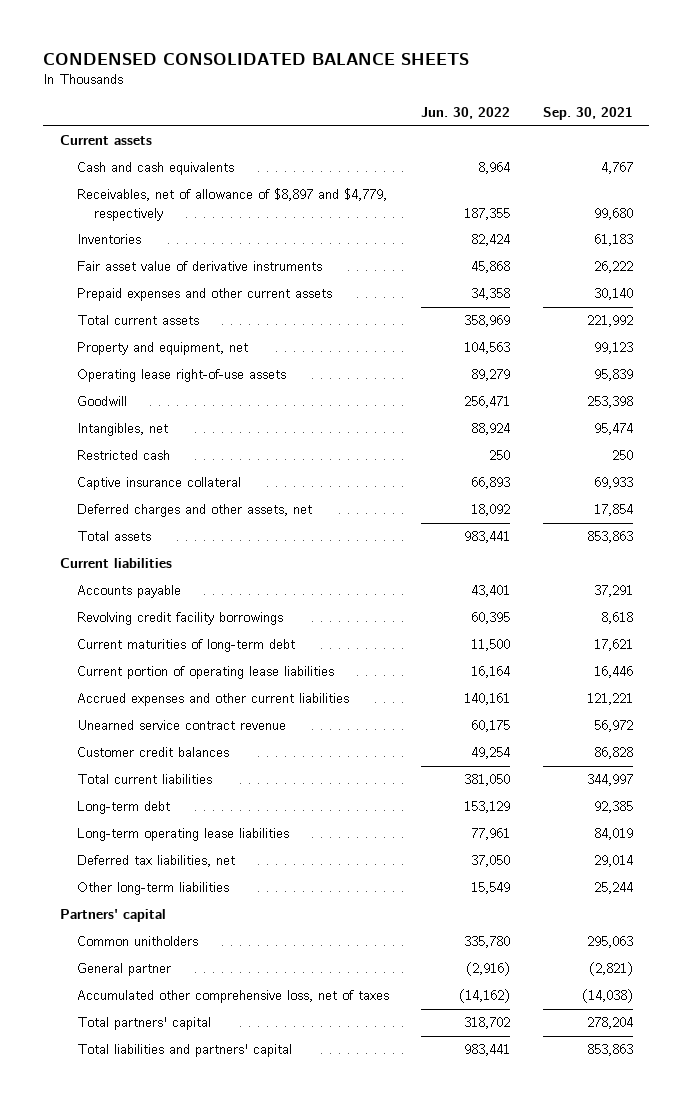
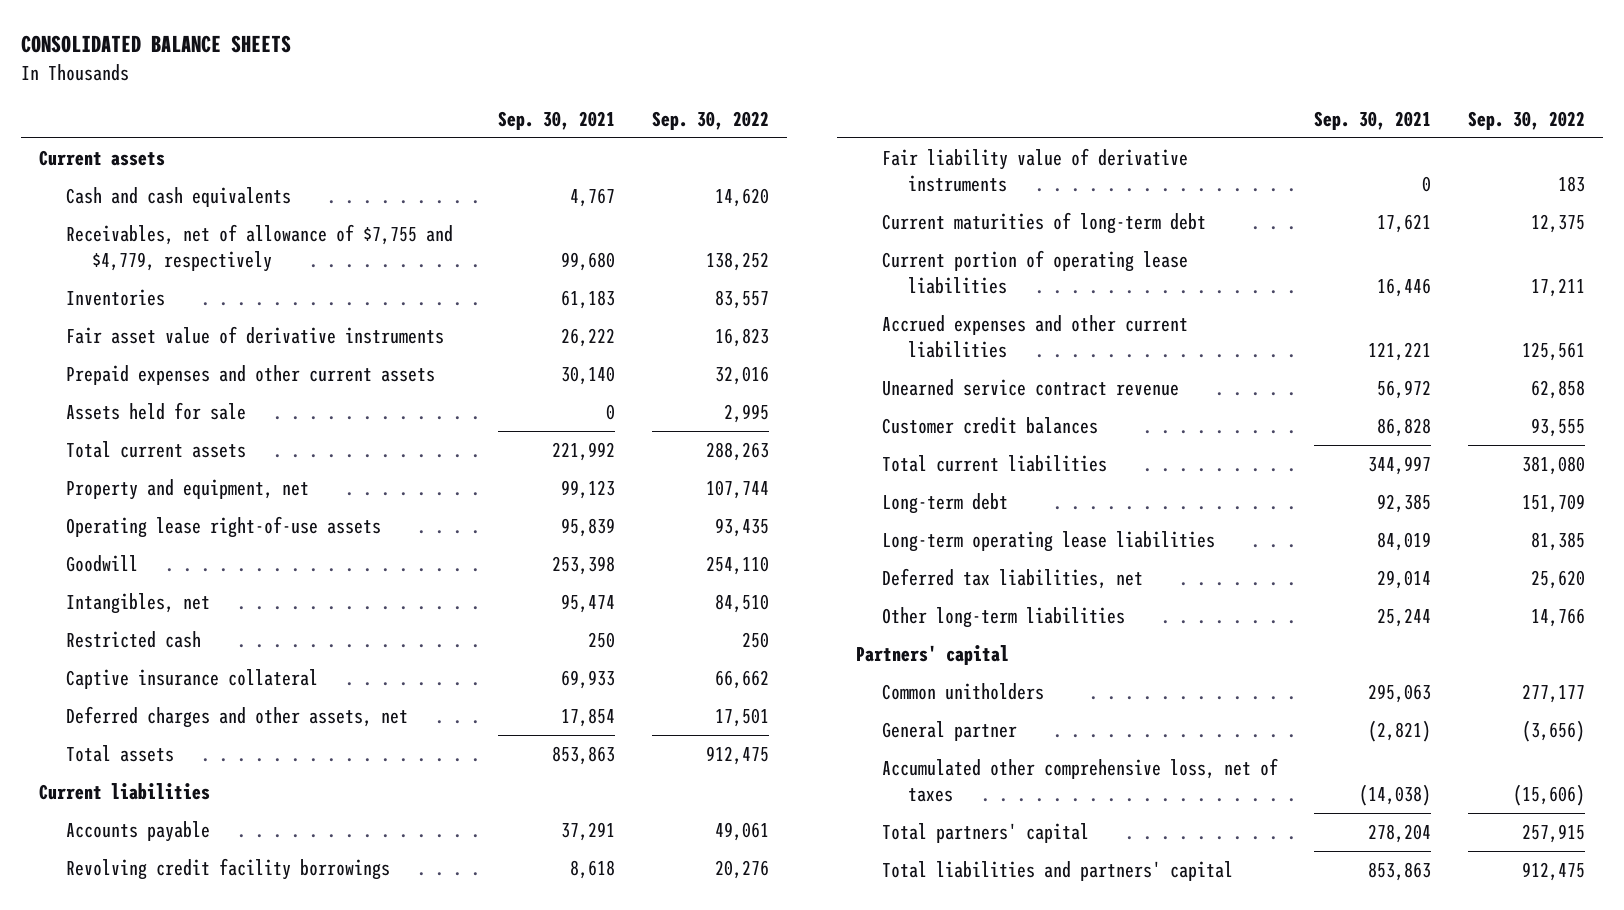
- CONDENSED CONSOLIDATED BALANCE SHEETS
+ CONSOLIDATED BALANCE SHEETS
- | Jun. 30, 2022 | Sep. 30, 2021
+ | Sep. 30, 2021 | Sep. 30, 2022
- Receivables, net of allowance of $8,897 and $4,779, respectively | 187,355 | 99,680
+ Receivables, net of allowance of $7,755 and $4,779, respectively | 99,680 | 138,252
+ Assets held for sale | 0 | 2,995
+ Fair liability value of derivative instruments | 0 | 183

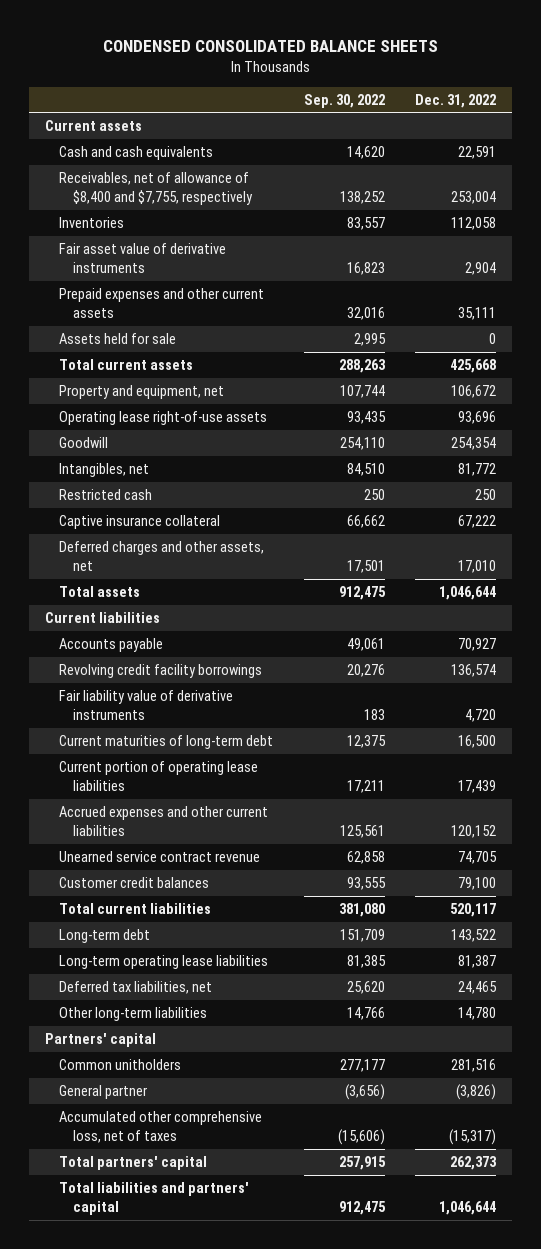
- CONSOLIDATED BALANCE SHEETS
+ CONDENSED CONSOLIDATED BALANCE SHEETS
- | Sep. 30, 2021 | Sep. 30, 2022
+ | Sep. 30, 2022 | Dec. 31, 2022
- Receivables, net of allowance of $7,755 and $4,779, respectively | 99,680 | 138,252
+ Receivables, net of allowance of $8,400 and $7,755, respectively | 138,252 | 253,004

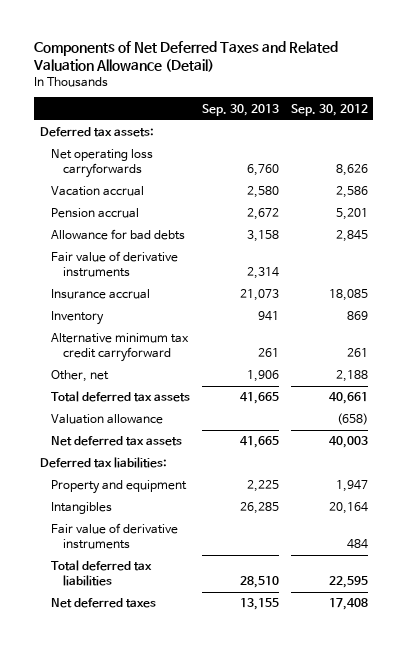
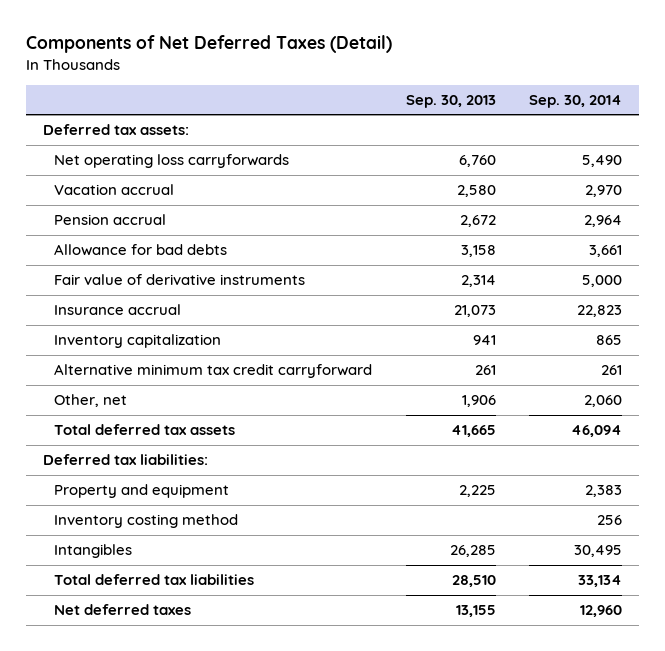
- Components of Net Deferred Taxes and Related Valuation Allowance (Detail)
+ Components of Net Deferred Taxes (Detail)
- | Sep. 30, 2013 | Sep. 30, 2012
+ | Sep. 30, 2013 | Sep. 30, 2014
- Inventory | 941 | 869
+ Inventory capitalization | 941 | 865
- Valuation allowance | | (658)
- Net deferred tax assets | 41,665 | 40,003
+ Inventory costing method | | 256
- Fair value of derivative instruments | | 484

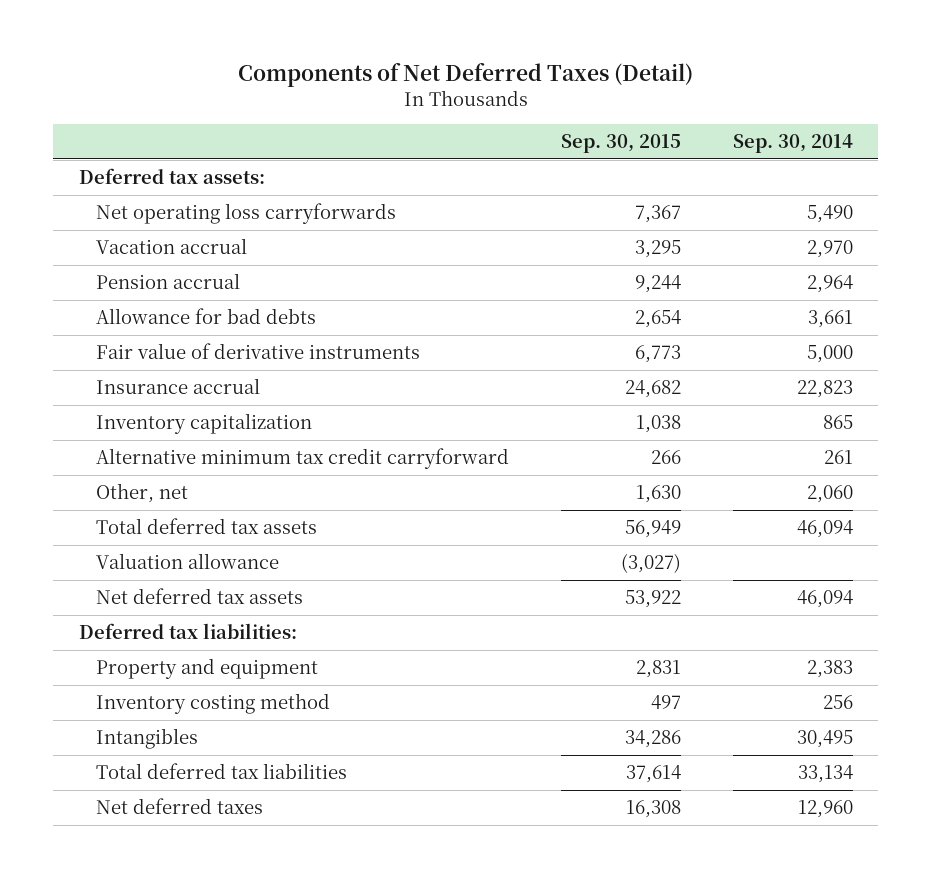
- | Sep. 30, 2013 | Sep. 30, 2014
+ | Sep. 30, 2015 | Sep. 30, 2014
+ Valuation allowance | (3,027) |
+ Net deferred tax assets | 53,922 | 46,094

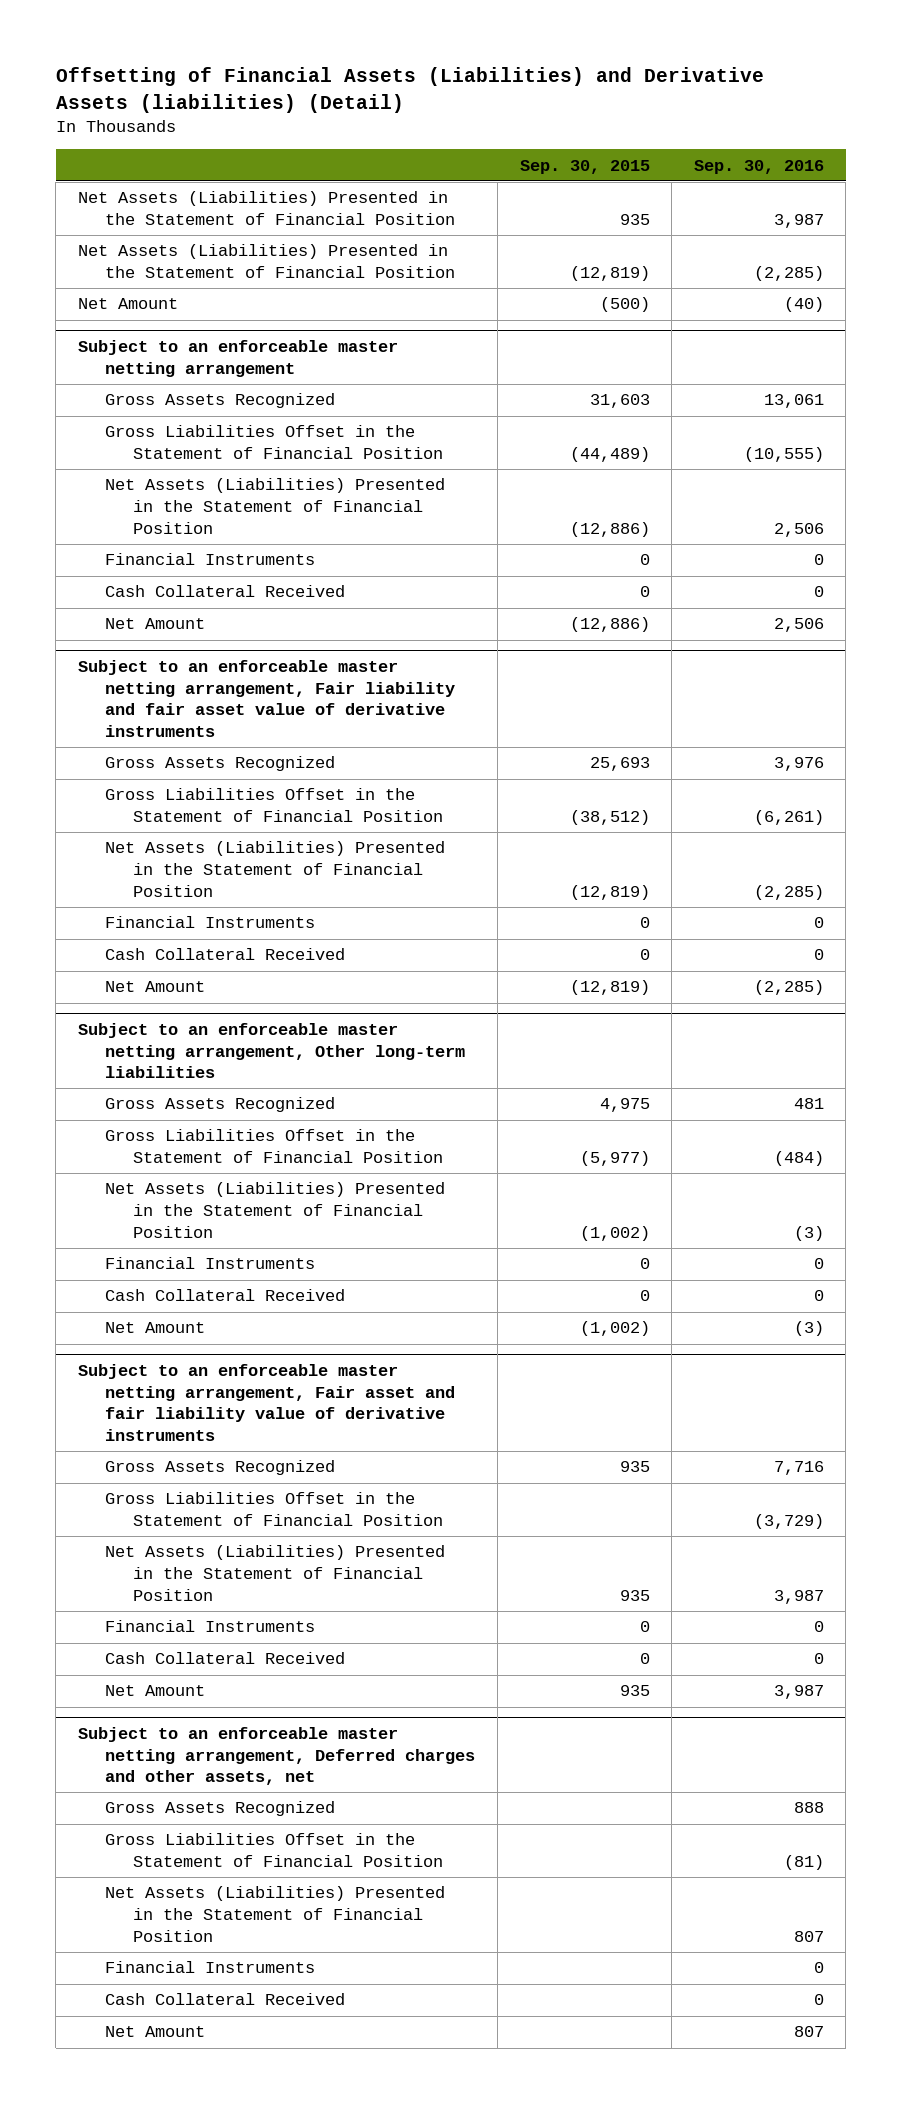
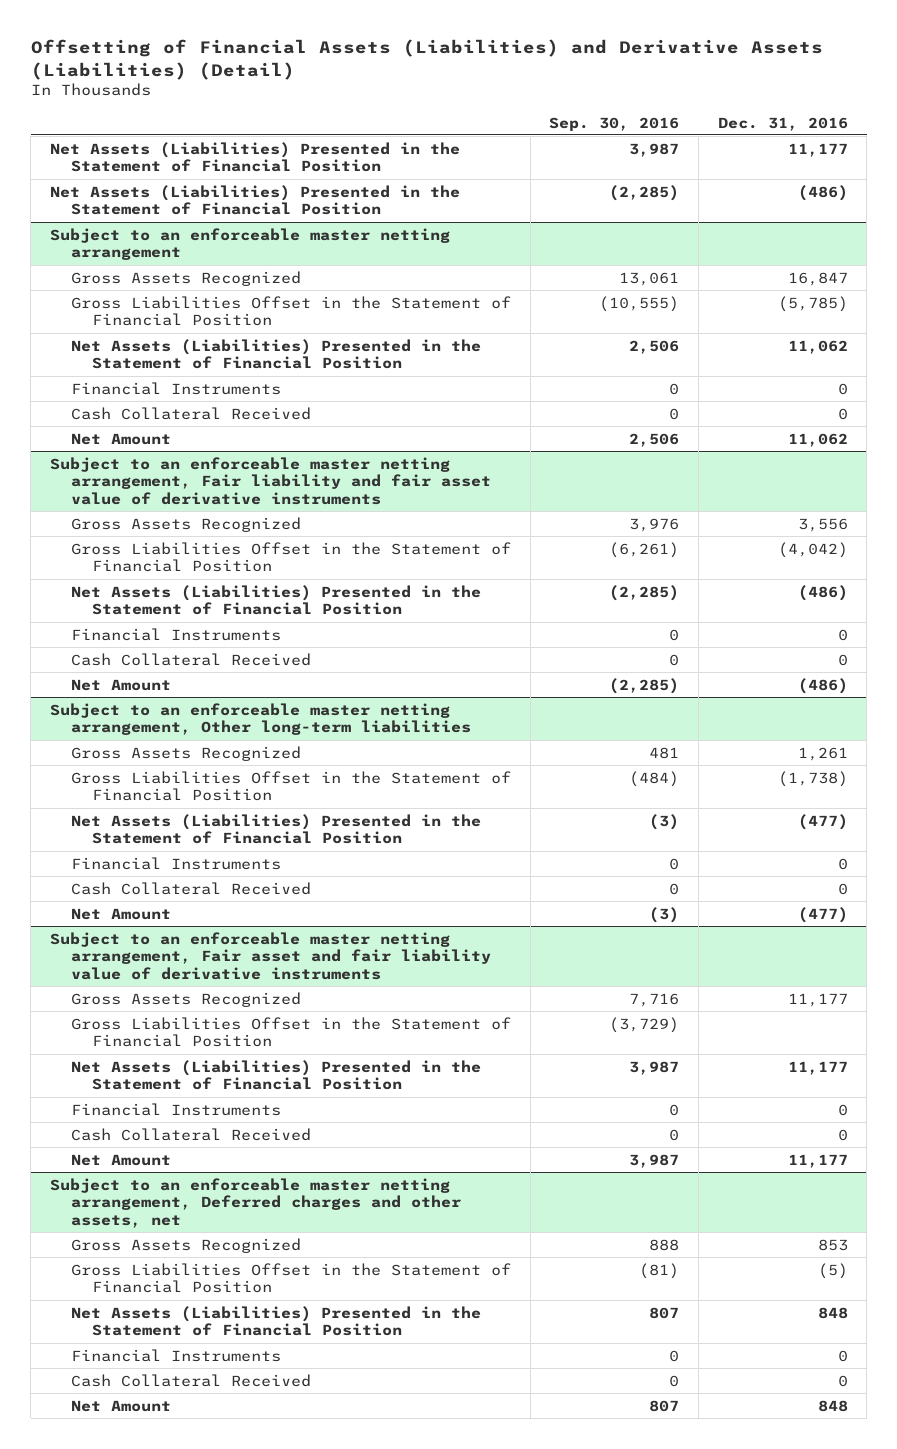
- Offsetting of Financial Assets (Liabilities) and Derivative Assets (liabilities) (Detail)
+ Offsetting of Financial Assets (Liabilities) and Derivative Assets (Liabilities) (Detail)
- | Sep. 30, 2015 | Sep. 30, 2016
+ | Sep. 30, 2016 | Dec. 31, 2016
- Net Amount | (500) | (40)

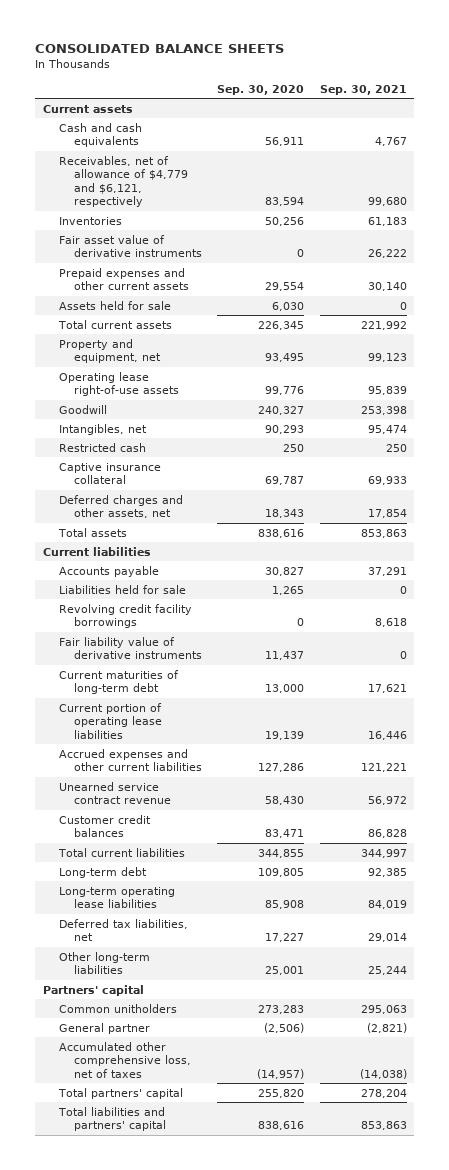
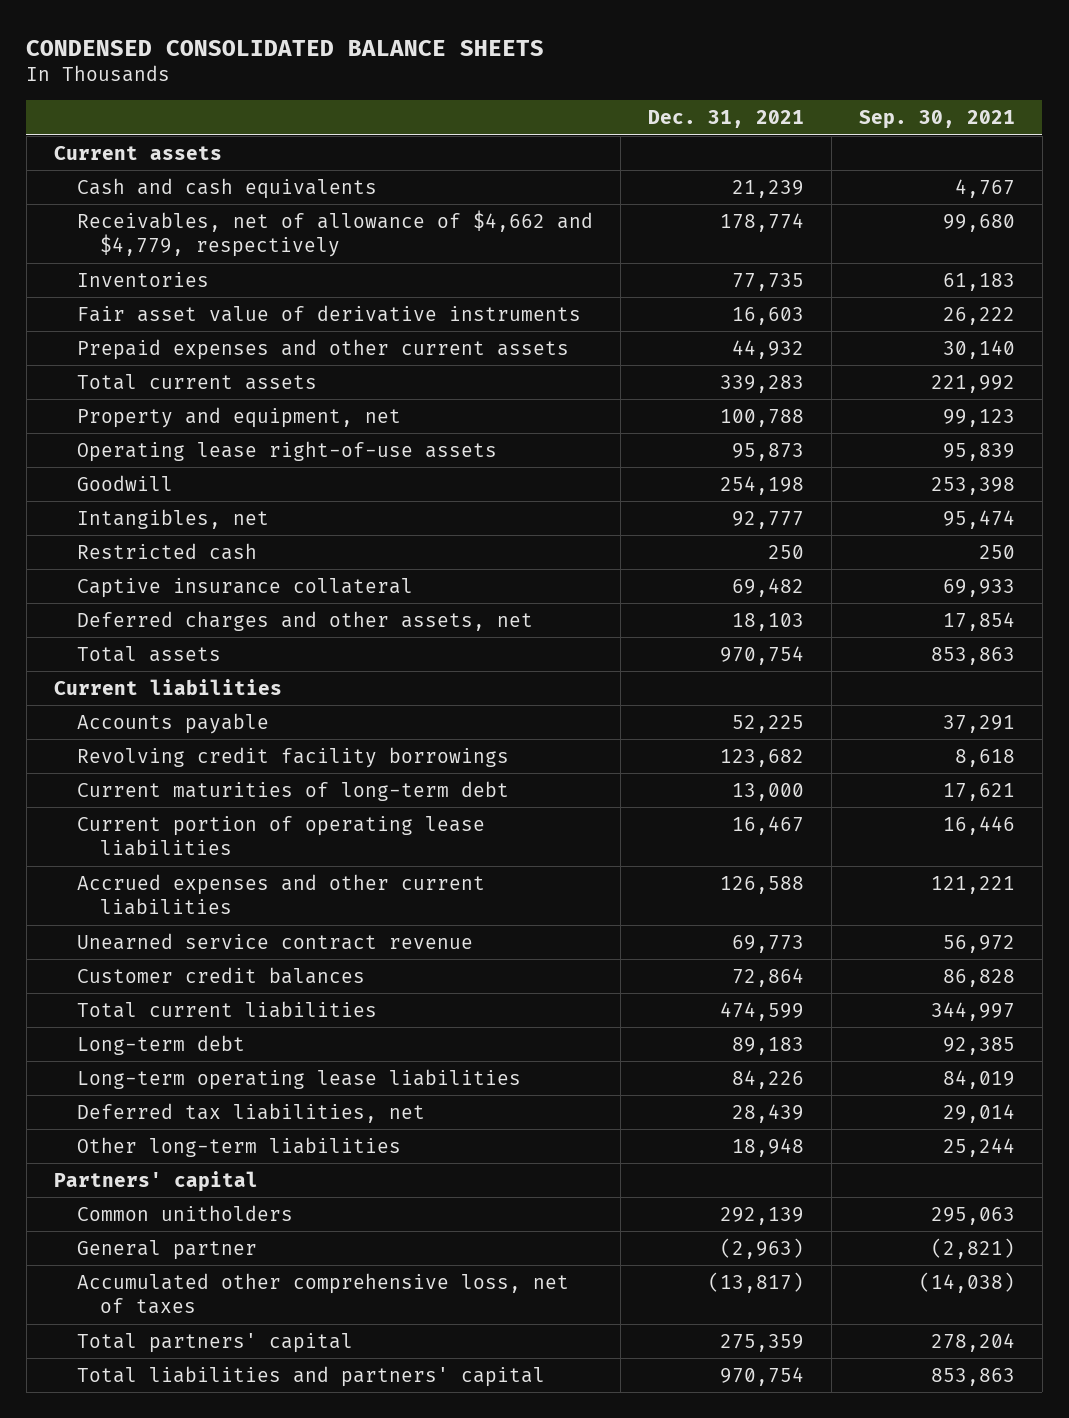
- CONSOLIDATED BALANCE SHEETS
+ CONDENSED CONSOLIDATED BALANCE SHEETS
- | Sep. 30, 2020 | Sep. 30, 2021
+ | Dec. 31, 2021 | Sep. 30, 2021
- Receivables, net of allowance of $4,779 and $6,121, respectively | 83,594 | 99,680
+ Receivables, net of allowance of $4,662 and $4,779, respectively | 178,774 | 99,680
- Assets held for sale | 6,030 | 0
- Liabilities held for sale | 1,265 | 0
- Fair liability value of derivative instruments | 11,437 | 0

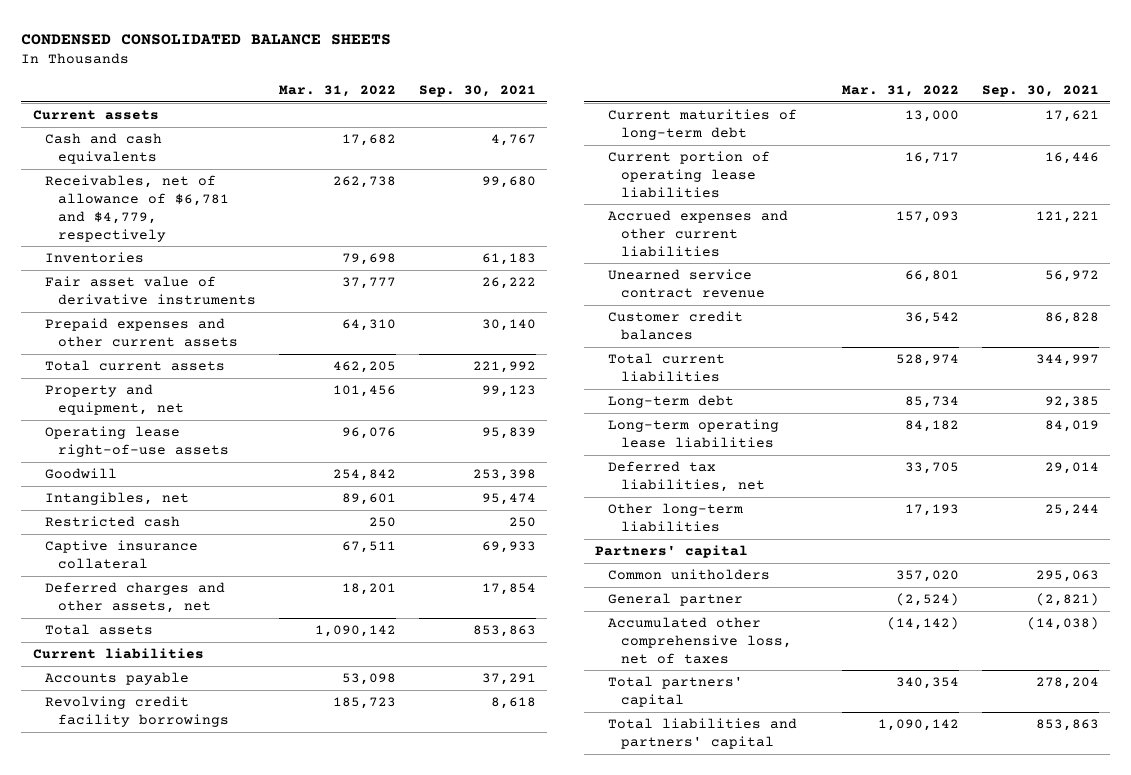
- | Dec. 31, 2021 | Sep. 30, 2021
+ | Mar. 31, 2022 | Sep. 30, 2021
- Receivables, net of allowance of $4,662 and $4,779, respectively | 178,774 | 99,680
+ Receivables, net of allowance of $6,781 and $4,779, respectively | 262,738 | 99,680

